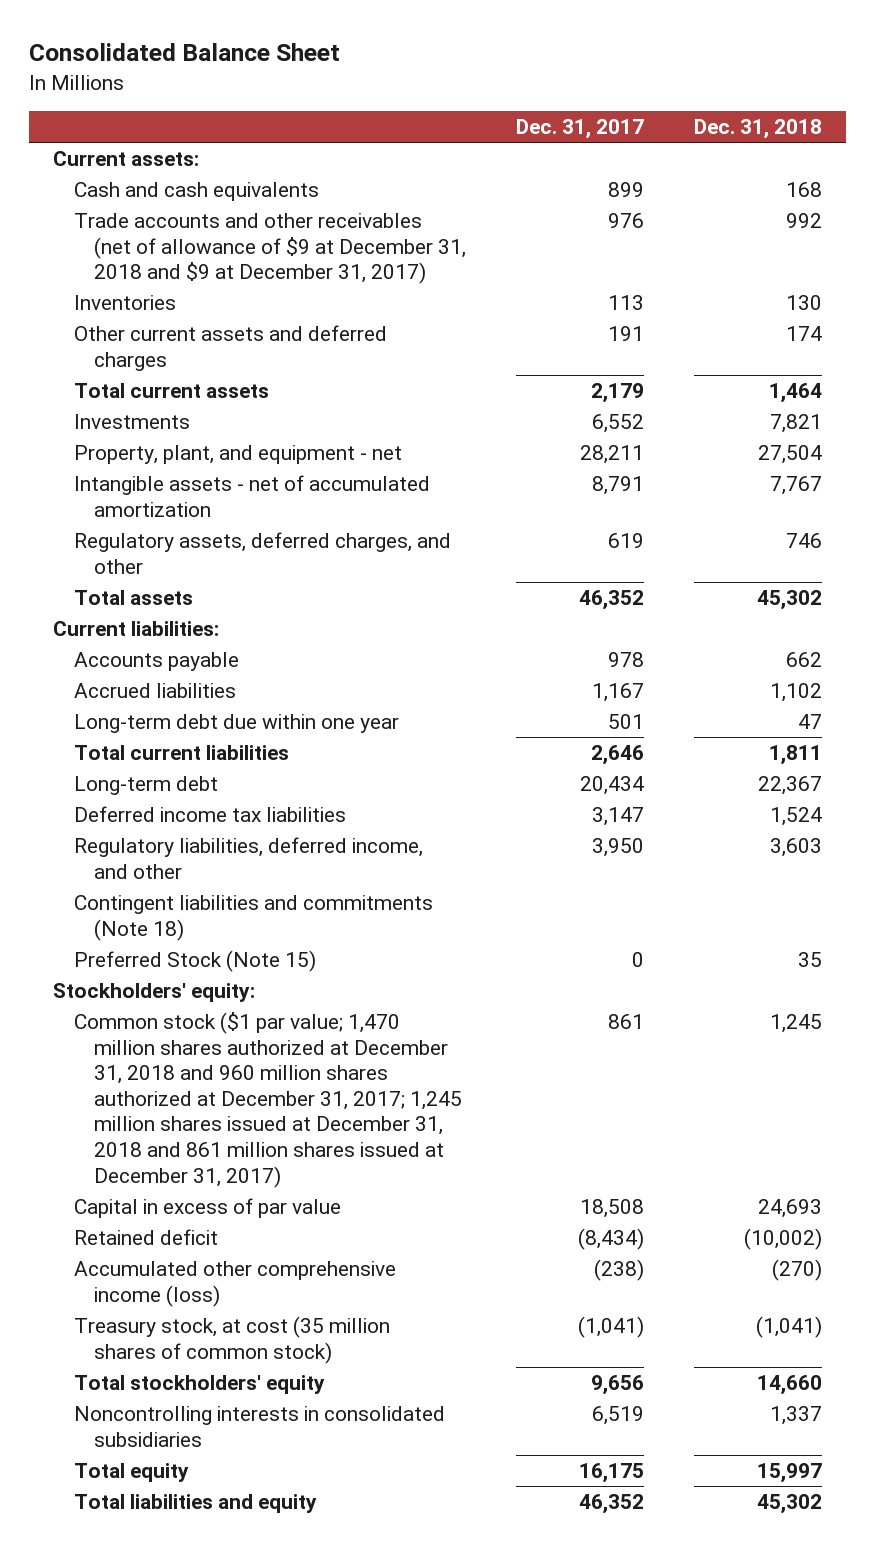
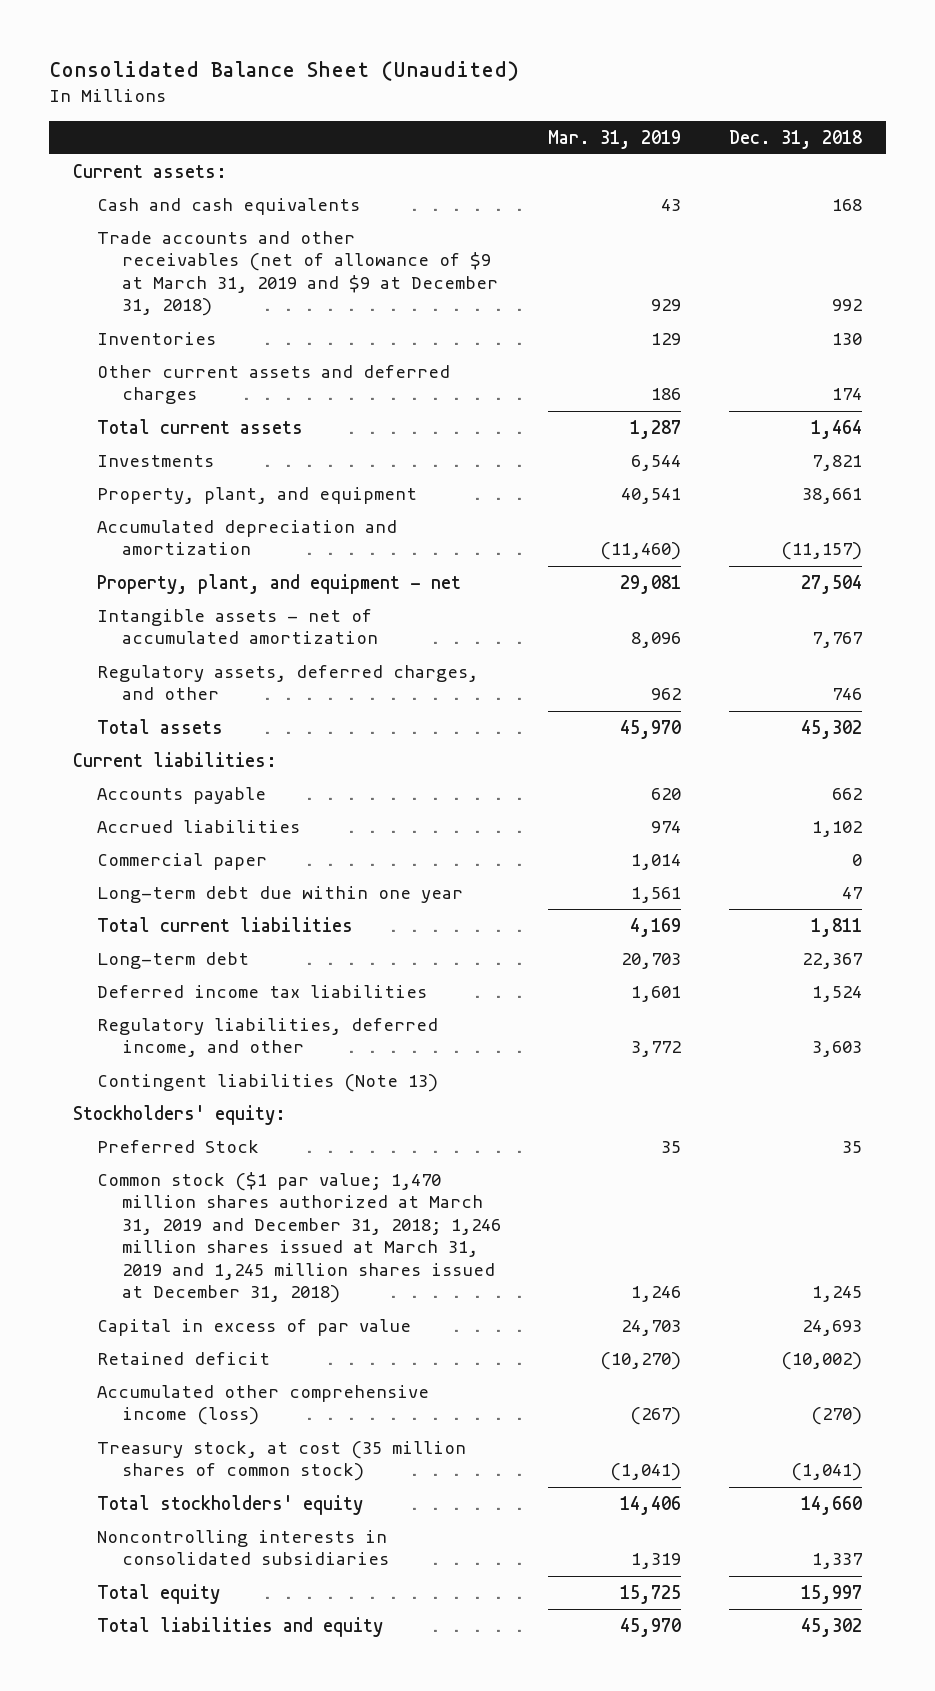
- Consolidated Balance Sheet
+ Consolidated Balance Sheet (Unaudited)
- | Dec. 31, 2017 | Dec. 31, 2018
+ | Mar. 31, 2019 | Dec. 31, 2018
- Trade accounts and other receivables (net of allowance of $9 at December 31, 2018 and $9 at December 31, 2017) | 976 | 992
+ Trade accounts and other receivables (net of allowance of $9 at March 31, 2019 and $9 at December 31, 2018) | 929 | 992
+ Property, plant, and equipment | 40,541 | 38,661
+ Accumulated depreciation and amortization | (11,460) | (11,157)
+ Commercial paper | 1,014 | 0
- Contingent liabilities and commitments (Note 18)
- Preferred Stock (Note 15) | 0 | 35
+ Contingent liabilities (Note 13)
- Common stock ($1 par value; 1,470 million shares authorized at December 31, 2018 and 960 million shares authorized at December 31, 2017; 1,245 million shares issued at December 31, 2018 and 861 million shares issued at December 31, 2017) | 861 | 1,245
+ Preferred Stock | 35 | 35
+ Common stock ($1 par value; 1,470 million shares authorized at March 31, 2019 and December 31, 2018; 1,246 million shares issued at March 31, 2019 and 1,245 million shares issued at December 31, 2018) | 1,246 | 1,245

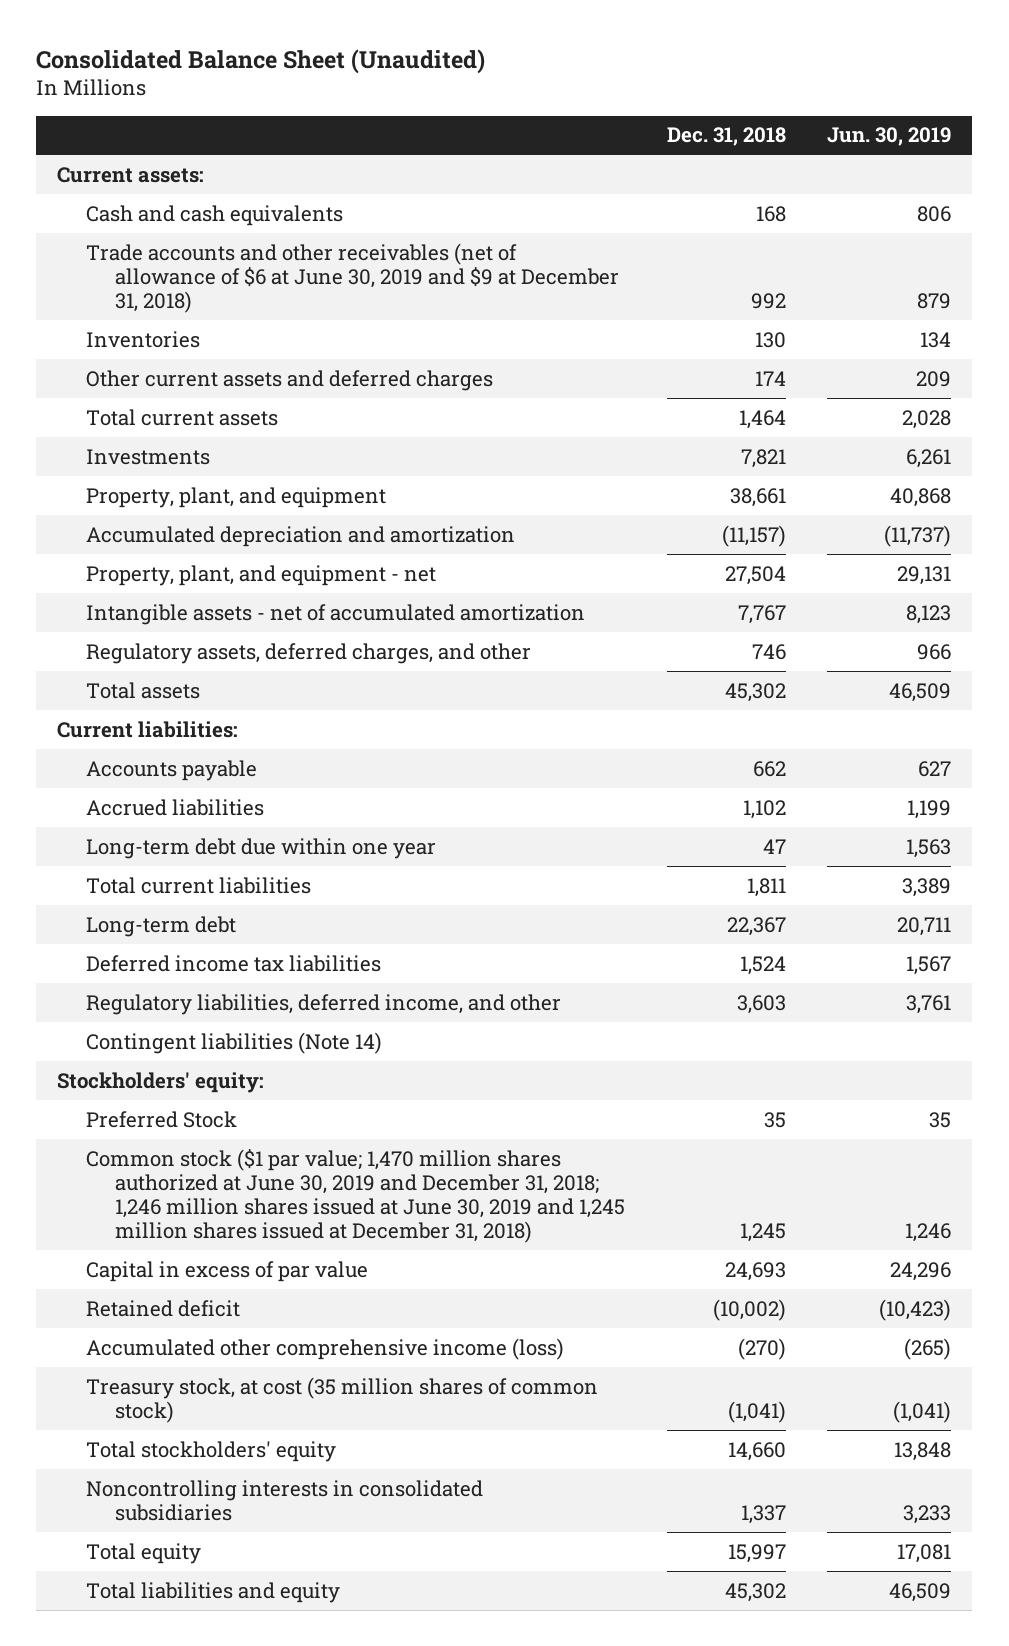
- | Mar. 31, 2019 | Dec. 31, 2018
+ | Dec. 31, 2018 | Jun. 30, 2019
- Trade accounts and other receivables (net of allowance of $9 at March 31, 2019 and $9 at December 31, 2018) | 929 | 992
+ Trade accounts and other receivables (net of allowance of $6 at June 30, 2019 and $9 at December 31, 2018) | 992 | 879
- Commercial paper | 1,014 | 0
- Contingent liabilities (Note 13)
+ Contingent liabilities (Note 14)
- Common stock ($1 par value; 1,470 million shares authorized at March 31, 2019 and December 31, 2018; 1,246 million shares issued at March 31, 2019 and 1,245 million shares issued at December 31, 2018) | 1,246 | 1,245
+ Common stock ($1 par value; 1,470 million shares authorized at June 30, 2019 and December 31, 2018; 1,246 million shares issued at June 30, 2019 and 1,245 million shares issued at December 31, 2018) | 1,245 | 1,246

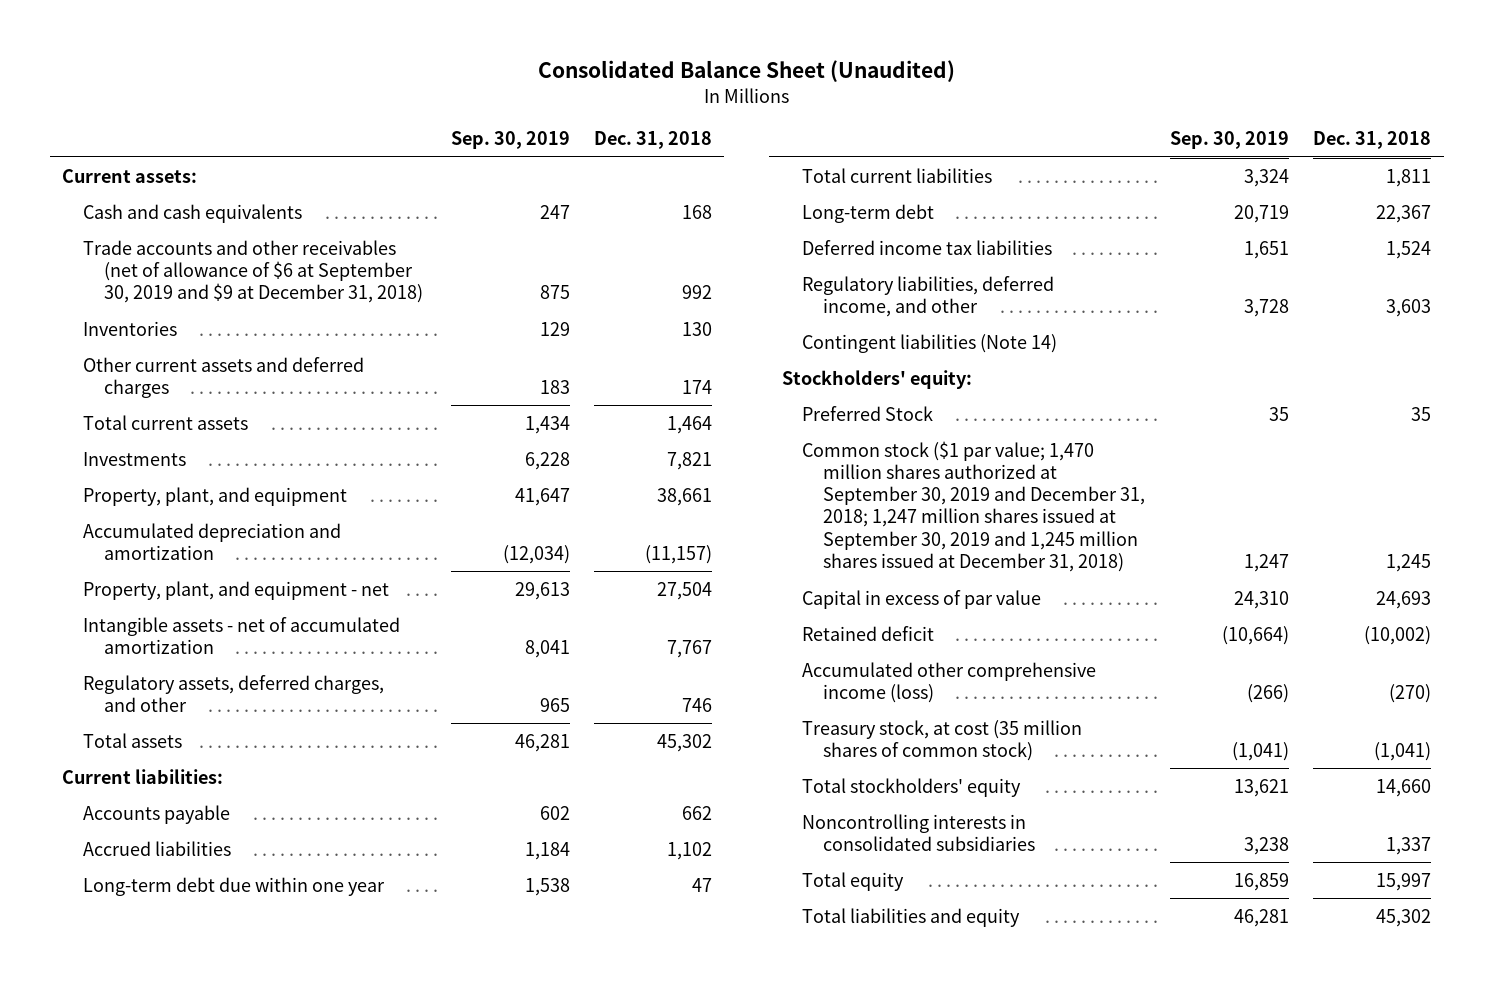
- | Dec. 31, 2018 | Jun. 30, 2019
+ | Sep. 30, 2019 | Dec. 31, 2018
- Trade accounts and other receivables (net of allowance of $6 at June 30, 2019 and $9 at December 31, 2018) | 992 | 879
+ Trade accounts and other receivables (net of allowance of $6 at September 30, 2019 and $9 at December 31, 2018) | 875 | 992
- Common stock ($1 par value; 1,470 million shares authorized at June 30, 2019 and December 31, 2018; 1,246 million shares issued at June 30, 2019 and 1,245 million shares issued at December 31, 2018) | 1,245 | 1,246
+ Common stock ($1 par value; 1,470 million shares authorized at September 30, 2019 and December 31, 2018; 1,247 million shares issued at September 30, 2019 and 1,245 million shares issued at December 31, 2018) | 1,247 | 1,245

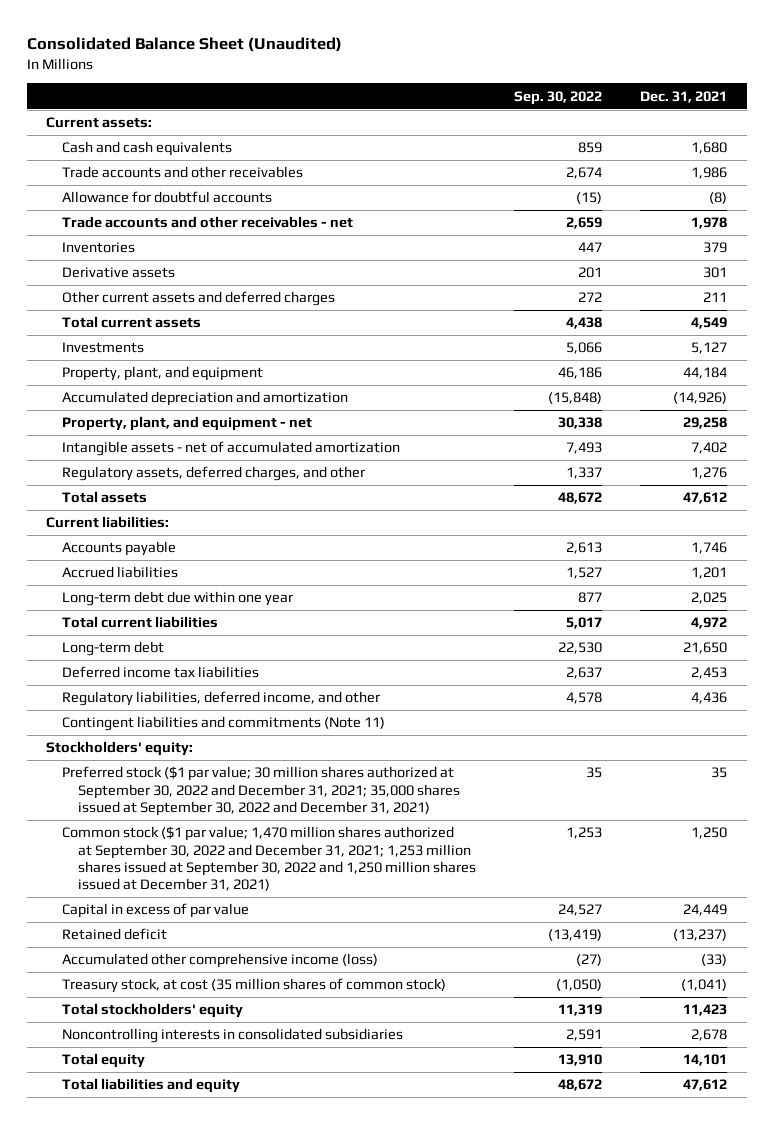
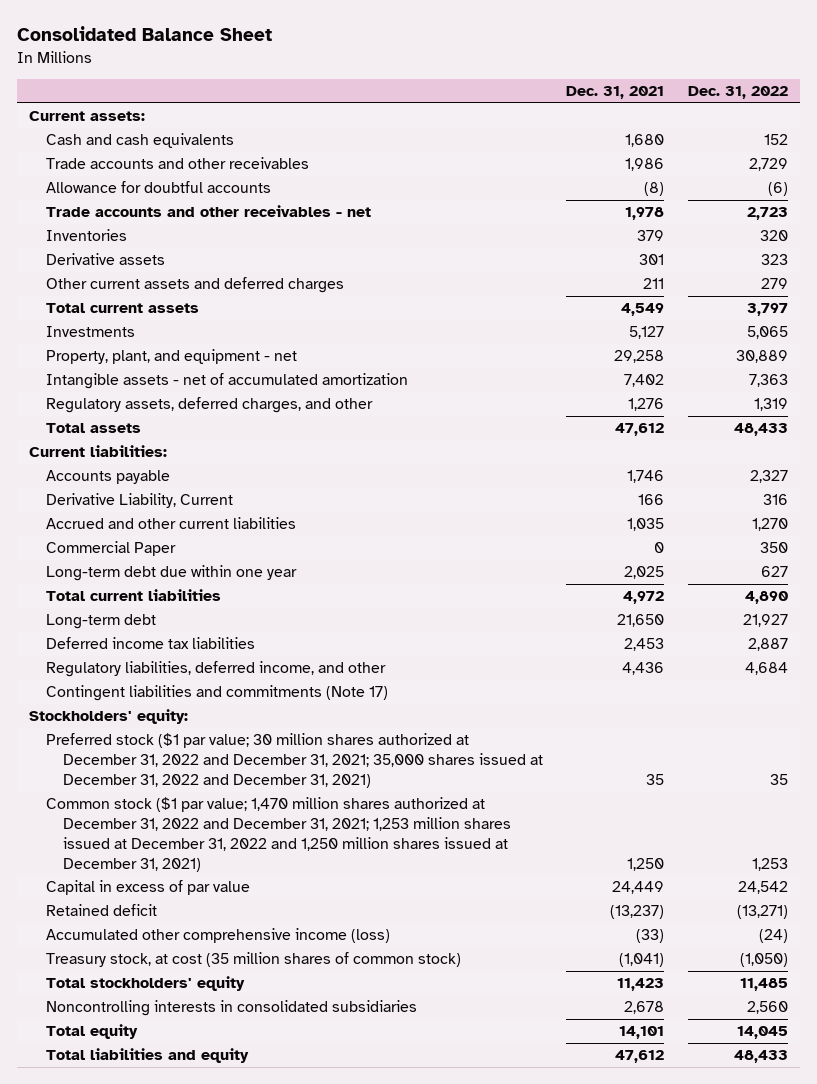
- Consolidated Balance Sheet (Unaudited)
+ Consolidated Balance Sheet
- | Sep. 30, 2022 | Dec. 31, 2021
+ | Dec. 31, 2021 | Dec. 31, 2022
- Property, plant, and equipment | 46,186 | 44,184
- Accumulated depreciation and amortization | (15,848) | (14,926)
- Accrued liabilities | 1,527 | 1,201
+ Derivative Liability, Current | 166 | 316
+ Accrued and other current liabilities | 1,035 | 1,270
+ Commercial Paper | 0 | 350
- Contingent liabilities and commitments (Note 11)
+ Contingent liabilities and commitments (Note 17)
- Preferred stock ($1 par value; 30 million shares authorized at September 30, 2022 and December 31, 2021; 35,000 shares issued at September 30, 2022 and December 31, 2021) | 35 | 35
- Common stock ($1 par value; 1,470 million shares authorized at September 30, 2022 and December 31, 2021; 1,253 million shares issued at September 30, 2022 and 1,250 million shares issued at December 31, 2021) | 1,253 | 1,250
+ Preferred stock ($1 par value; 30 million shares authorized at December 31, 2022 and December 31, 2021; 35,000 shares issued at December 31, 2022 and December 31, 2021) | 35 | 35
+ Common stock ($1 par value; 1,470 million shares authorized at December 31, 2022 and December 31, 2021; 1,253 million shares issued at December 31, 2022 and 1,250 million shares issued at December 31, 2021) | 1,250 | 1,253

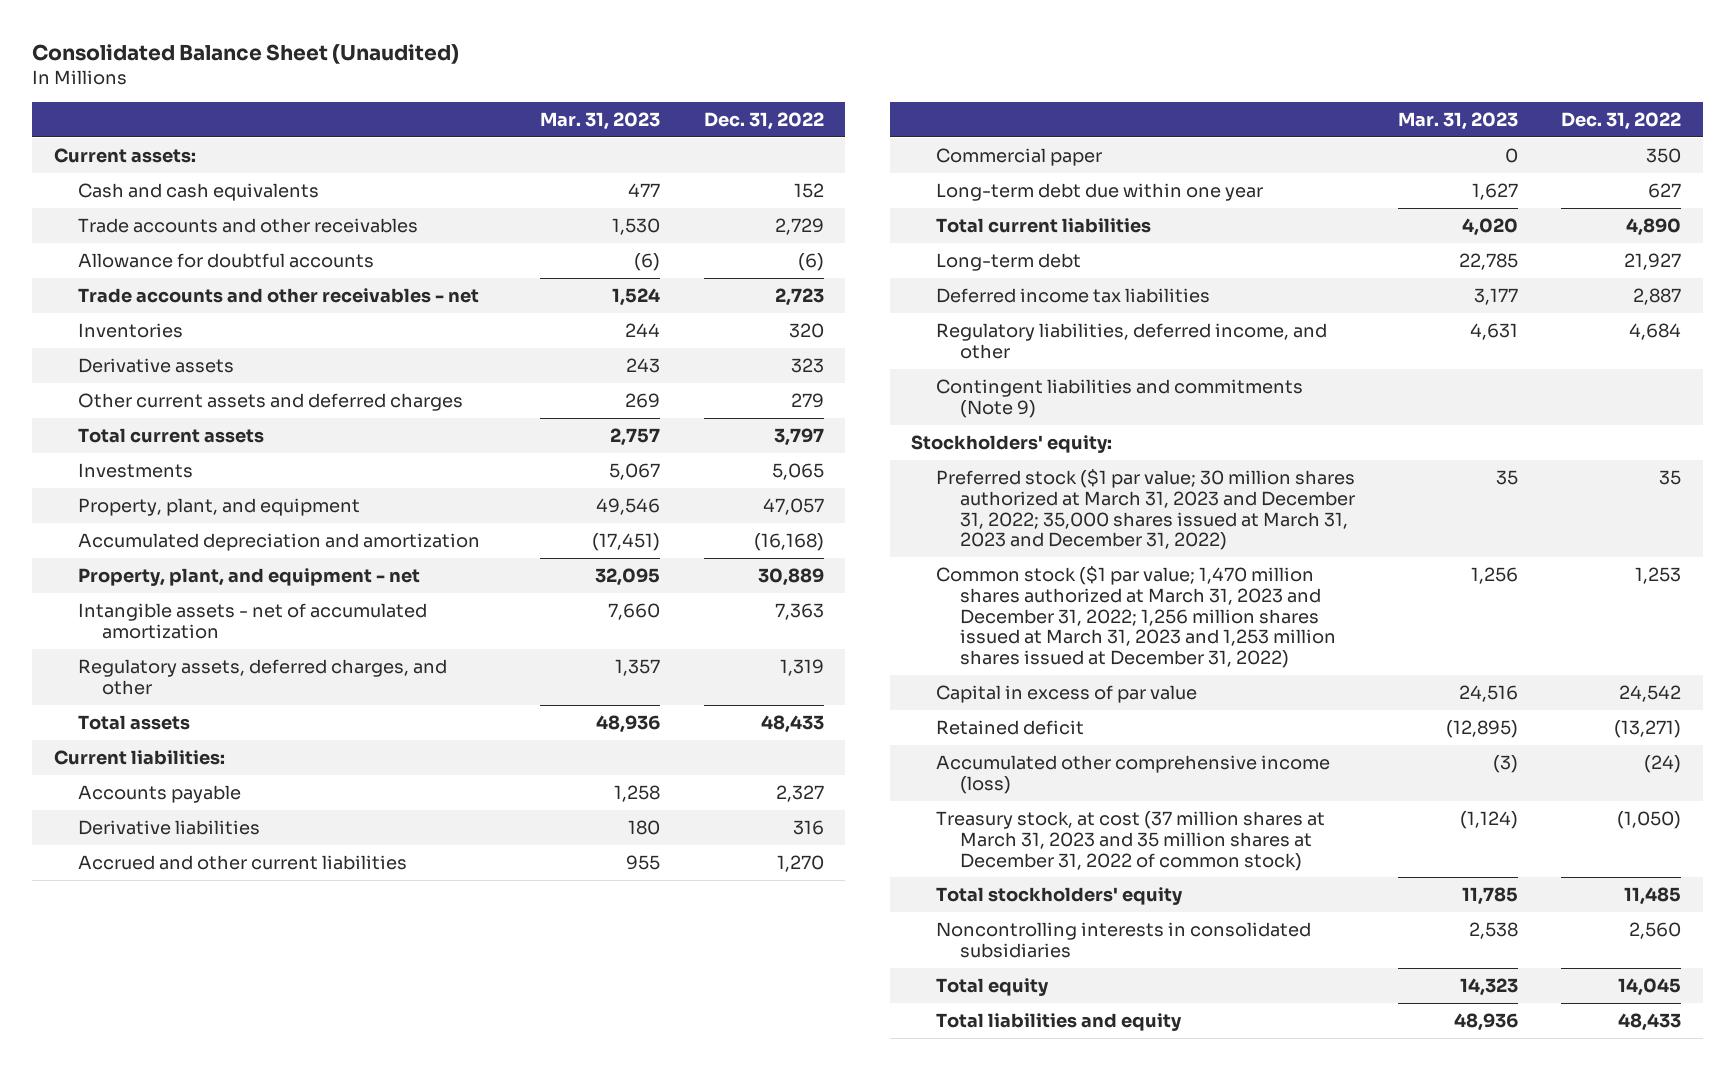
- Consolidated Balance Sheet
+ Consolidated Balance Sheet (Unaudited)
- | Dec. 31, 2021 | Dec. 31, 2022
+ | Mar. 31, 2023 | Dec. 31, 2022
+ Property, plant, and equipment | 49,546 | 47,057
+ Accumulated depreciation and amortization | (17,451) | (16,168)
- Derivative Liability, Current | 166 | 316
+ Derivative liabilities | 180 | 316
- Commercial Paper | 0 | 350
+ Commercial paper | 0 | 350
- Contingent liabilities and commitments (Note 17)
+ Contingent liabilities and commitments (Note 9)
- Preferred stock ($1 par value; 30 million shares authorized at December 31, 2022 and December 31, 2021; 35,000 shares issued at December 31, 2022 and December 31, 2021) | 35 | 35
- Common stock ($1 par value; 1,470 million shares authorized at December 31, 2022 and December 31, 2021; 1,253 million shares issued at December 31, 2022 and 1,250 million shares issued at December 31, 2021) | 1,250 | 1,253
+ Preferred stock ($1 par value; 30 million shares authorized at March 31, 2023 and December 31, 2022; 35,000 shares issued at March 31, 2023 and December 31, 2022) | 35 | 35
+ Common stock ($1 par value; 1,470 million shares authorized at March 31, 2023 and December 31, 2022; 1,256 million shares issued at March 31, 2023 and 1,253 million shares issued at December 31, 2022) | 1,256 | 1,253
- Treasury stock, at cost (35 million shares of common stock) | (1,041) | (1,050)
+ Treasury stock, at cost (37 million shares at March 31, 2023 and 35 million shares at December 31, 2022 of common stock) | (1,124) | (1,050)

